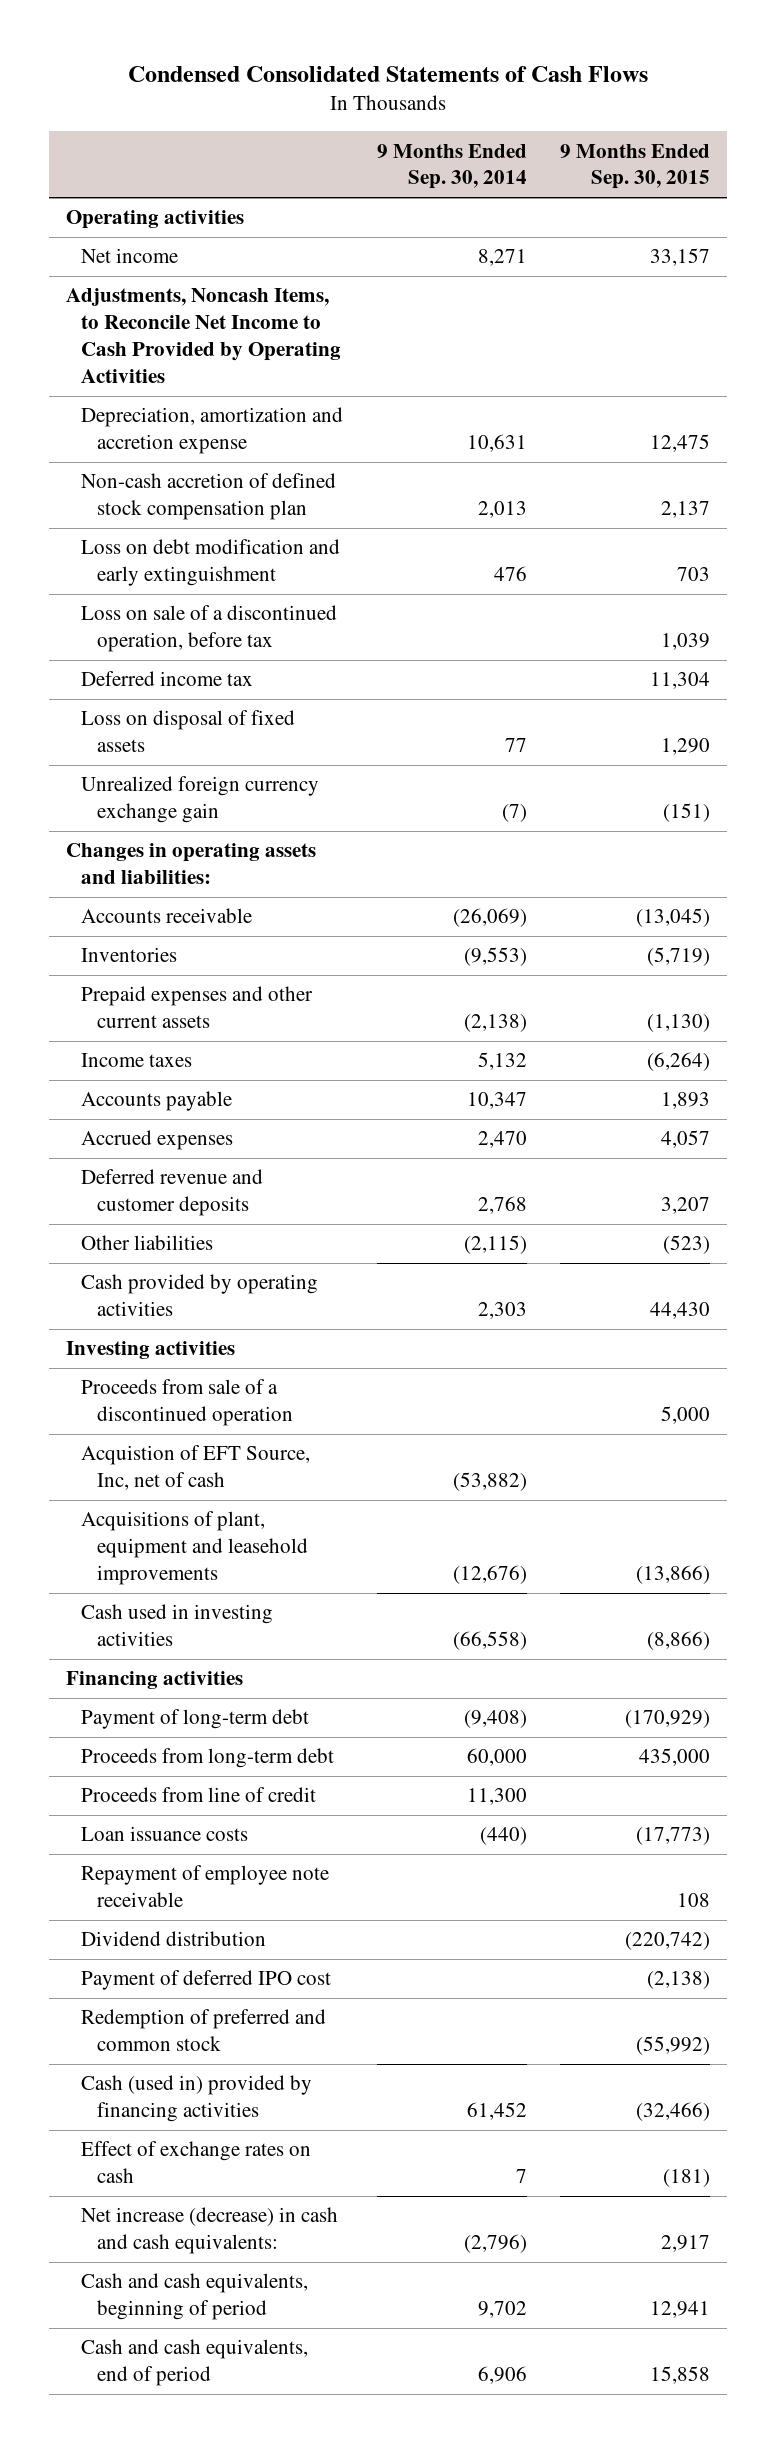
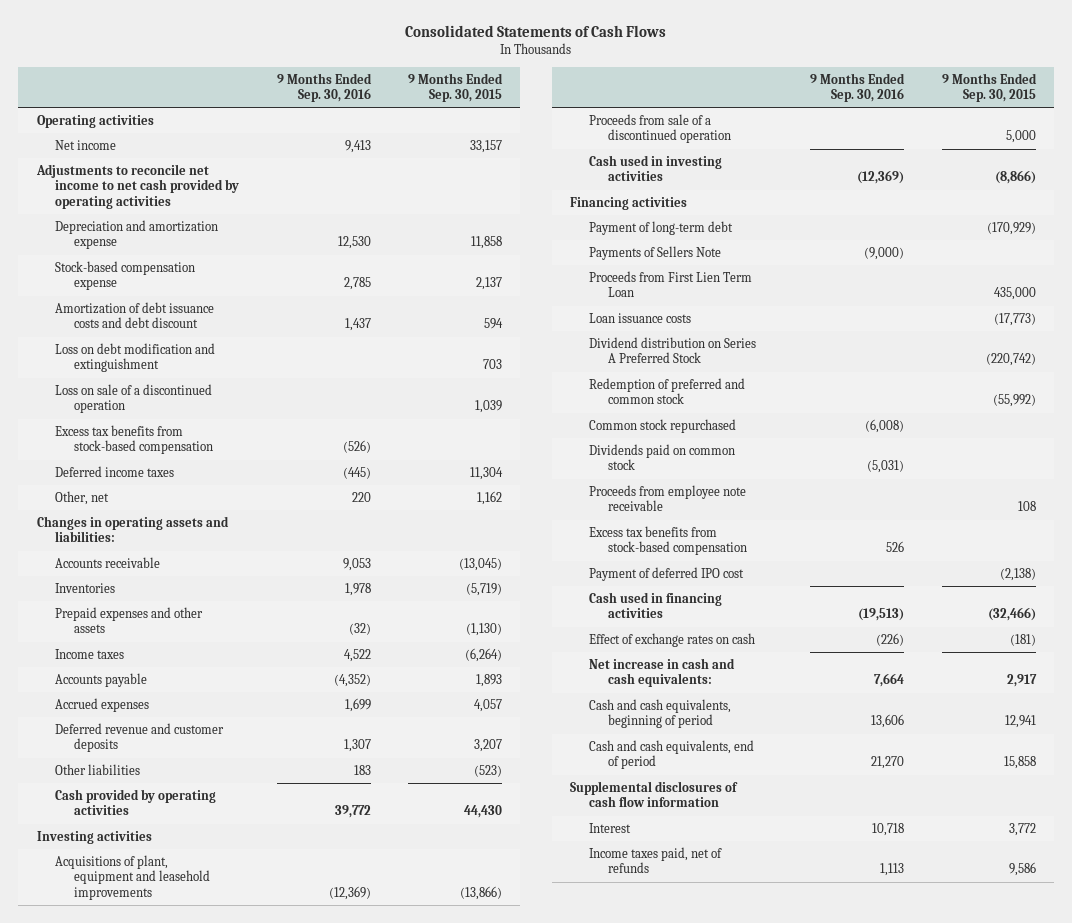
- Condensed Consolidated Statements of Cash Flows
+ Consolidated Statements of Cash Flows
- | 9 Months Ended Sep. 30, 2014 | 9 Months Ended Sep. 30, 2015
+ | 9 Months Ended Sep. 30, 2016 | 9 Months Ended Sep. 30, 2015
- Adjustments, Noncash Items, to Reconcile Net Income to Cash Provided by Operating Activities
- Depreciation, amortization and accretion expense | 10,631 | 12,475
- Non-cash accretion of defined stock compensation plan | 2,013 | 2,137
- Loss on debt modification and early extinguishment | 476 | 703
- Loss on sale of a discontinued operation, before tax | | 1,039
- Deferred income tax | | 11,304
- Loss on disposal of fixed assets | 77 | 1,290
- Unrealized foreign currency exchange gain | (7) | (151)
+ Adjustments to reconcile net income to net cash provided by operating activities
+ Depreciation and amortization expense | 12,530 | 11,858
+ Stock-based compensation expense | 2,785 | 2,137
+ Amortization of debt issuance costs and debt discount | 1,437 | 594
+ Loss on debt modification and extinguishment | | 703
+ Loss on sale of a discontinued operation | | 1,039
+ Excess tax benefits from stock-based compensation | (526) |
+ Deferred income taxes | (445) | 11,304
+ Other, net | 220 | 1,162
- Prepaid expenses and other current assets | (2,138) | (1,130)
+ Prepaid expenses and other assets | (32) | (1,130)
- Acquistion of EFT Source, Inc, net of cash | (53,882) |
moved down: Proceeds from sale of a discontinued operation | | 5,000
- Proceeds from long-term debt | 60,000 | 435,000
- Proceeds from line of credit | 11,300 |
+ Payments of Sellers Note | (9,000) |
+ Proceeds from First Lien Term Loan | | 435,000
- Repayment of employee note receivable | | 108
- Dividend distribution | | (220,742)
+ Dividend distribution on Series A Preferred Stock | | (220,742)
- Cash (used in) provided by financing activities | 61,452 | (32,466)
+ Common stock repurchased | (6,008) |
+ Dividends paid on common stock | (5,031) |
+ Proceeds from employee note receivable | | 108
+ Excess tax benefits from stock-based compensation | 526 |
moved down: Payment of deferred IPO cost | | (2,138)
+ Cash used in financing activities | (19,513) | (32,466)
- Net increase (decrease) in cash and cash equivalents: | (2,796) | 2,917
+ Net increase in cash and cash equivalents: | 7,664 | 2,917
+ Supplemental disclosures of cash flow information
+ Interest | 10,718 | 3,772
+ Income taxes paid, net of refunds | 1,113 | 9,586

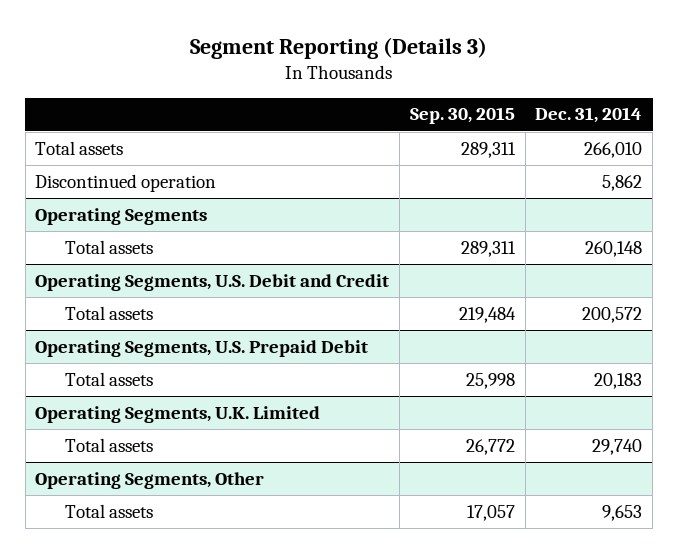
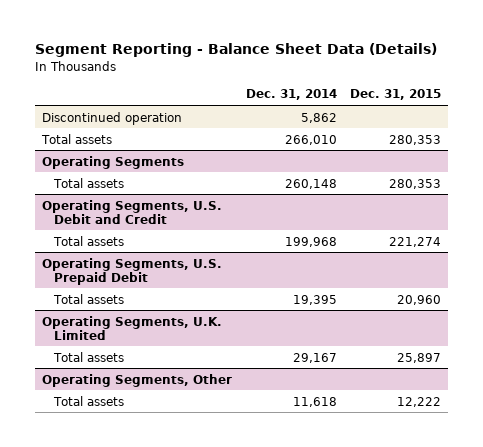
- Segment Reporting (Details 3)
+ Segment Reporting - Balance Sheet Data (Details)
- | Sep. 30, 2015 | Dec. 31, 2014
+ | Dec. 31, 2014 | Dec. 31, 2015
moved down: Total assets | 266,010 | 280,353
@ Operating Segments, U.S. Debit and Credit
- Total assets | 219,484 | 200,572
+ Total assets | 199,968 | 221,274
@ Operating Segments, U.S. Prepaid Debit
- Total assets | 25,998 | 20,183
+ Total assets | 19,395 | 20,960
@ Operating Segments, U.K. Limited
- Total assets | 26,772 | 29,740
+ Total assets | 29,167 | 25,897
@ Operating Segments, Other
- Total assets | 17,057 | 9,653
+ Total assets | 11,618 | 12,222

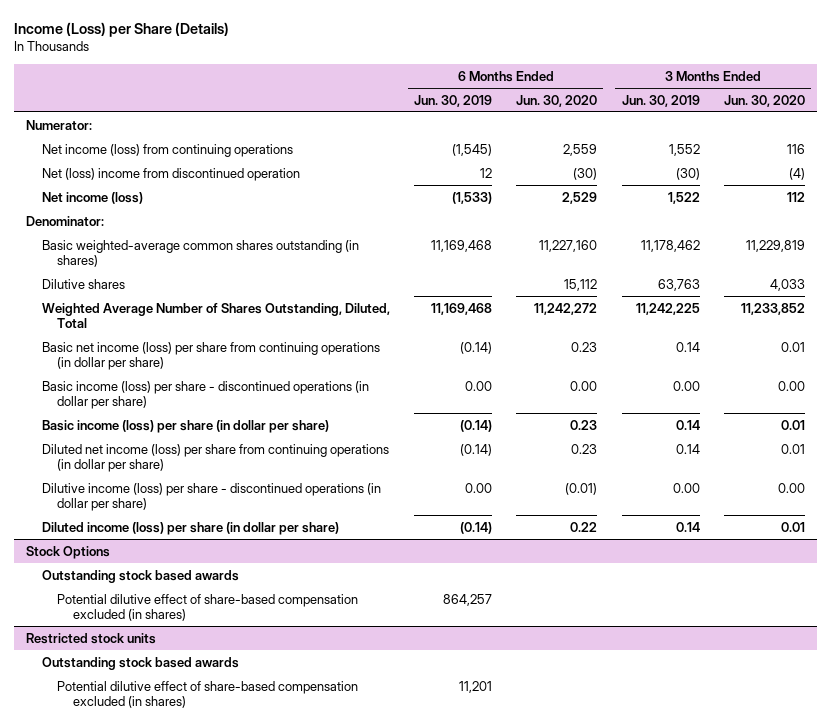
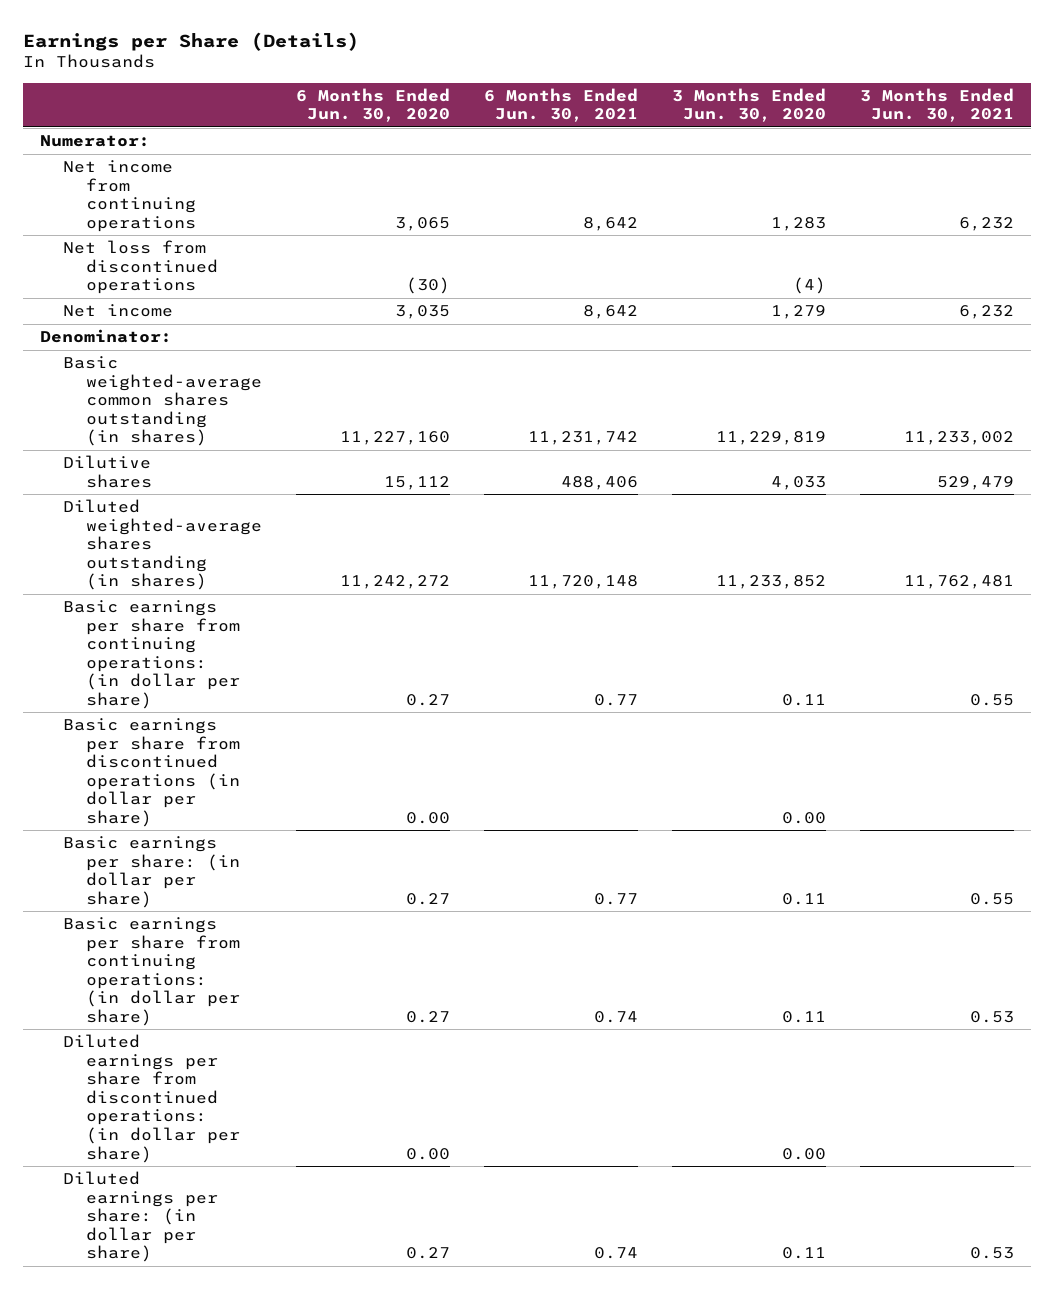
- Income (Loss) per Share (Details)
+ Earnings per Share (Details)
- | 6 Months Ended Jun. 30, 2019 | 6 Months Ended Jun. 30, 2020 | 3 Months Ended Jun. 30, 2019 | 3 Months Ended Jun. 30, 2020
+ | 6 Months Ended Jun. 30, 2020 | 6 Months Ended Jun. 30, 2021 | 3 Months Ended Jun. 30, 2020 | 3 Months Ended Jun. 30, 2021
- Net income (loss) from continuing operations | (1,545) | 2,559 | 1,552 | 116
- Net (loss) income from discontinued operation | 12 | (30) | (30) | (4)
- Net income (loss) | (1,533) | 2,529 | 1,522 | 112
+ Net income from continuing operations | 3,065 | 8,642 | 1,283 | 6,232
+ Net loss from discontinued operations | (30) | | (4) |
+ Net income | 3,035 | 8,642 | 1,279 | 6,232
- Weighted Average Number of Shares Outstanding, Diluted, Total | 11,169,468 | 11,242,272 | 11,242,225 | 11,233,852
- Basic net income (loss) per share from continuing operations (in dollar per share) | (0.14) | 0.23 | 0.14 | 0.01
- Basic income (loss) per share - discontinued operations (in dollar per share) | 0.00 | 0.00 | 0.00 | 0.00
- Basic income (loss) per share (in dollar per share) | (0.14) | 0.23 | 0.14 | 0.01
- Diluted net income (loss) per share from continuing operations (in dollar per share) | (0.14) | 0.23 | 0.14 | 0.01
- Dilutive income (loss) per share - discontinued operations (in dollar per share) | 0.00 | (0.01) | 0.00 | 0.00
- Diluted income (loss) per share (in dollar per share) | (0.14) | 0.22 | 0.14 | 0.01
- Stock Options
- Outstanding stock based awards
- Potential dilutive effect of share-based compensation excluded (in shares) | 864,257 | | |
- Restricted stock units
- Outstanding stock based awards
- Potential dilutive effect of share-based compensation excluded (in shares) | 11,201 | | |
+ Diluted weighted-average shares outstanding (in shares) | 11,242,272 | 11,720,148 | 11,233,852 | 11,762,481
+ Basic earnings per share from continuing operations: (in dollar per share) | 0.27 | 0.77 | 0.11 | 0.55
+ Basic earnings per share from discontinued operations (in dollar per share) | 0.00 | | 0.00 |
+ Basic earnings per share: (in dollar per share) | 0.27 | 0.77 | 0.11 | 0.55
+ Basic earnings per share from continuing operations: (in dollar per share) | 0.27 | 0.74 | 0.11 | 0.53
+ Diluted earnings per share from discontinued operations: (in dollar per share) | 0.00 | | 0.00 |
+ Diluted earnings per share: (in dollar per share) | 0.27 | 0.74 | 0.11 | 0.53

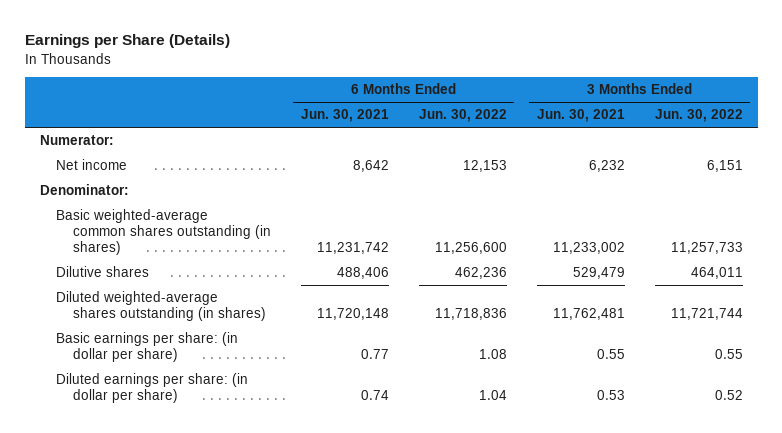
- | 6 Months Ended Jun. 30, 2020 | 6 Months Ended Jun. 30, 2021 | 3 Months Ended Jun. 30, 2020 | 3 Months Ended Jun. 30, 2021
+ | 6 Months Ended Jun. 30, 2021 | 6 Months Ended Jun. 30, 2022 | 3 Months Ended Jun. 30, 2021 | 3 Months Ended Jun. 30, 2022
- Net income from continuing operations | 3,065 | 8,642 | 1,283 | 6,232
- Net loss from discontinued operations | (30) | | (4) |
- Basic earnings per share from continuing operations: (in dollar per share) | 0.27 | 0.77 | 0.11 | 0.55
- Basic earnings per share from discontinued operations (in dollar per share) | 0.00 | | 0.00 |
- Basic earnings per share from continuing operations: (in dollar per share) | 0.27 | 0.74 | 0.11 | 0.53
- Diluted earnings per share from discontinued operations: (in dollar per share) | 0.00 | | 0.00 |

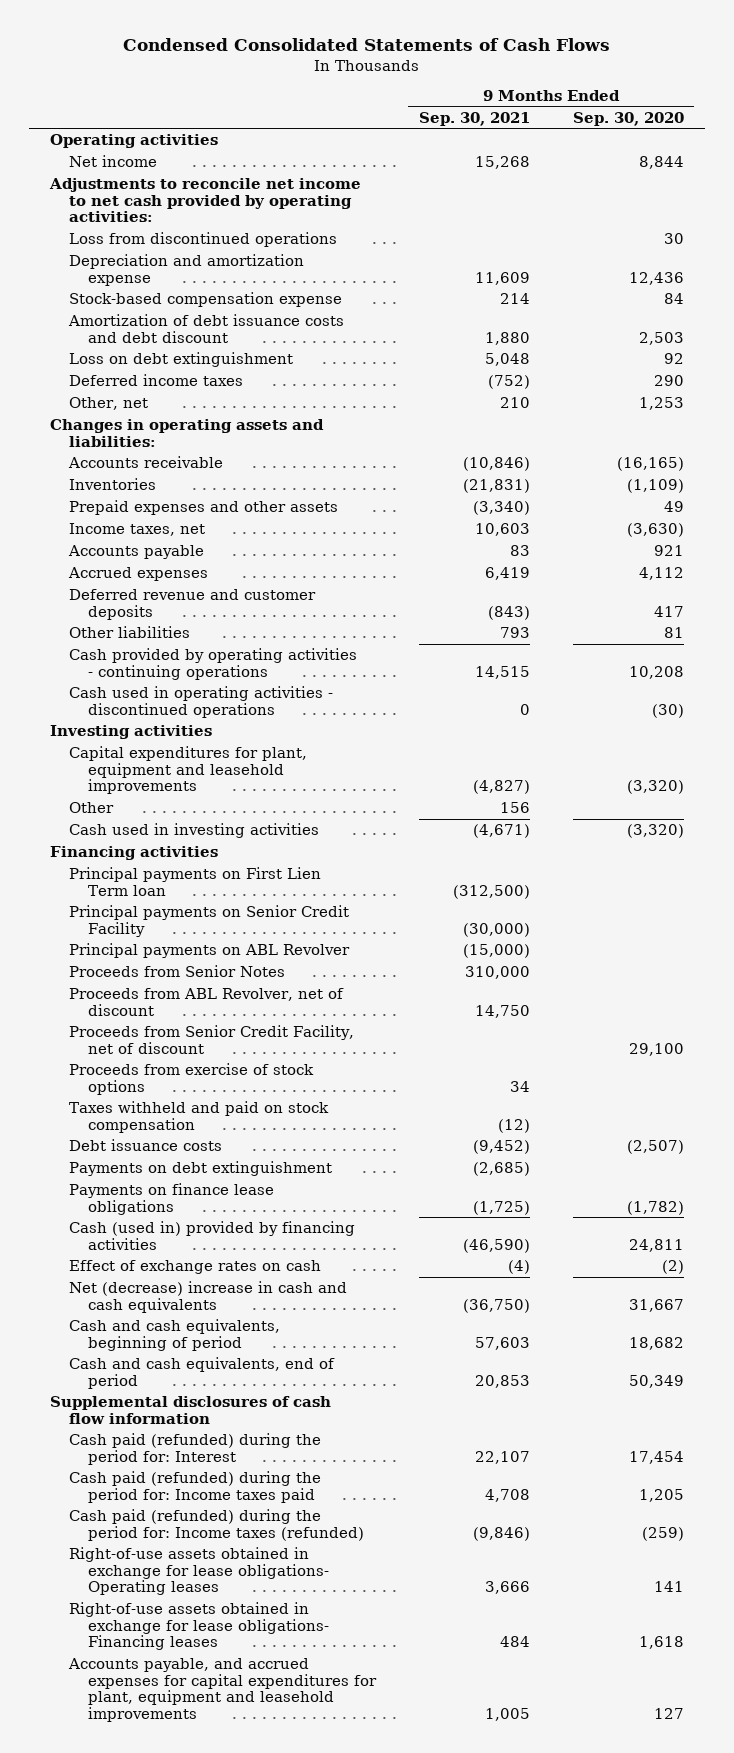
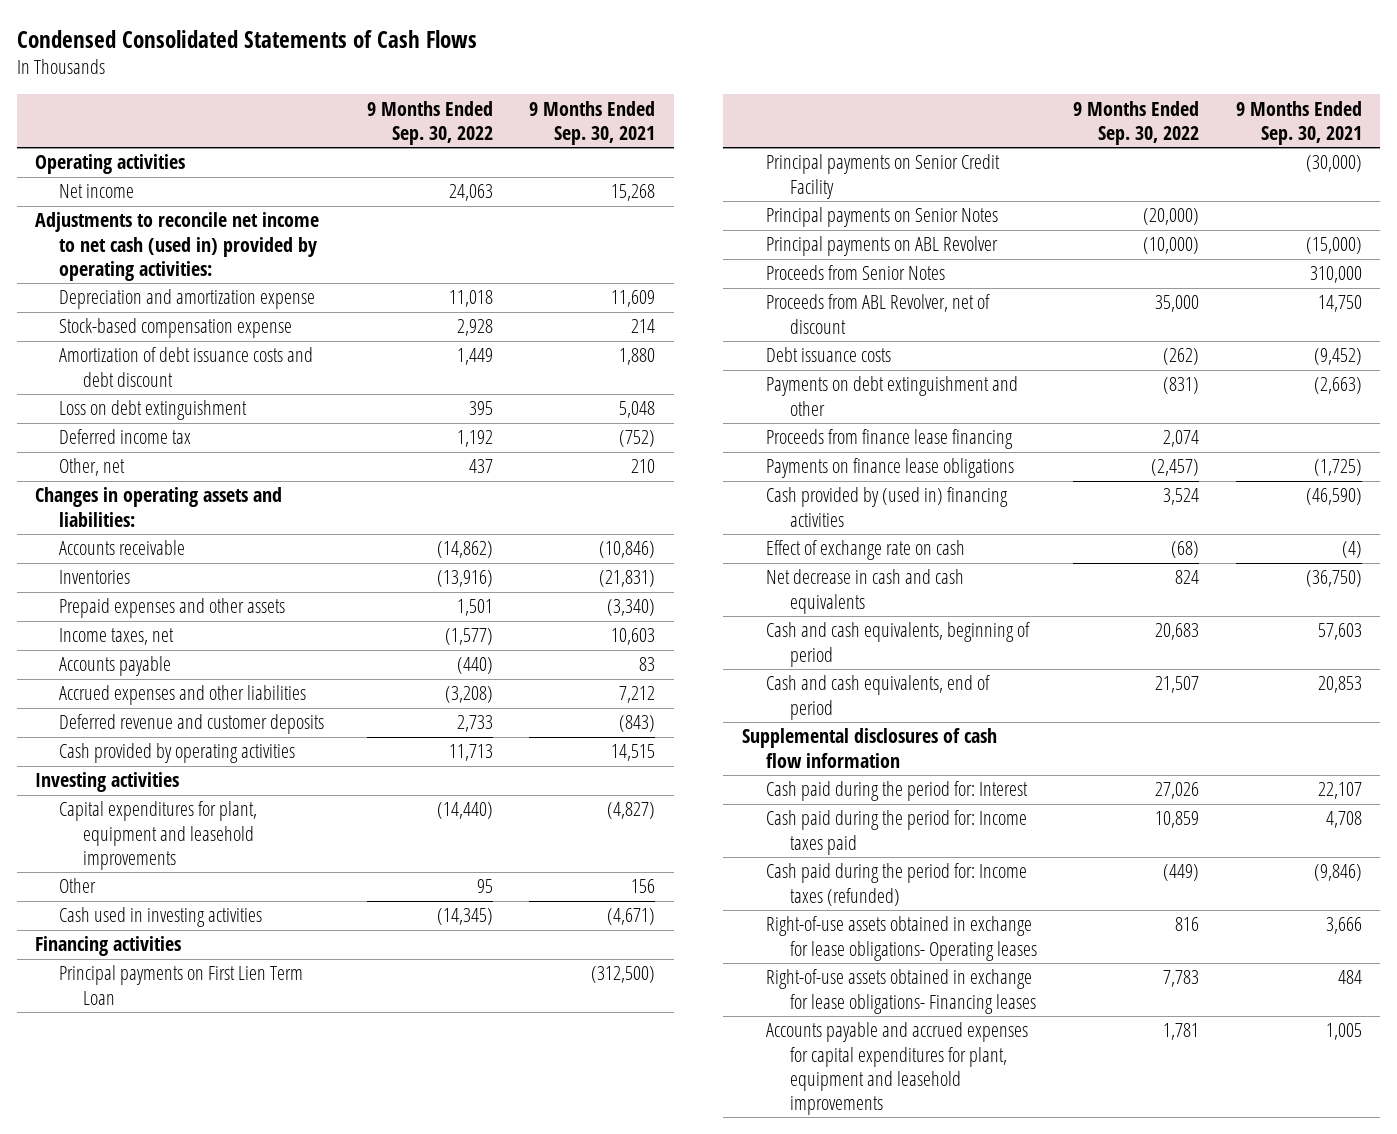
- | 9 Months Ended Sep. 30, 2021 | 9 Months Ended Sep. 30, 2020
+ | 9 Months Ended Sep. 30, 2022 | 9 Months Ended Sep. 30, 2021
- Adjustments to reconcile net income to net cash provided by operating activities:
- Loss from discontinued operations | | 30
+ Adjustments to reconcile net income to net cash (used in) provided by operating activities:
- Deferred income taxes | (752) | 290
+ Deferred income tax | 1,192 | (752)
- Accrued expenses | 6,419 | 4,112
+ Accrued expenses and other liabilities | (3,208) | 7,212
- Other liabilities | 793 | 81
- Cash provided by operating activities - continuing operations | 14,515 | 10,208
- Cash used in operating activities - discontinued operations | 0 | (30)
+ Cash provided by operating activities | 11,713 | 14,515
- Principal payments on First Lien Term loan | (312,500) |
+ Principal payments on First Lien Term Loan | | (312,500)
+ Principal payments on Senior Notes | (20,000) |
- Proceeds from Senior Credit Facility, net of discount | | 29,100
- Proceeds from exercise of stock options | 34 |
- Taxes withheld and paid on stock compensation | (12) |
- Payments on debt extinguishment | (2,685) |
+ Payments on debt extinguishment and other | (831) | (2,663)
+ Proceeds from finance lease financing | 2,074 |
- Cash (used in) provided by financing activities | (46,590) | 24,811
- Effect of exchange rates on cash | (4) | (2)
- Net (decrease) increase in cash and cash equivalents | (36,750) | 31,667
+ Cash provided by (used in) financing activities | 3,524 | (46,590)
+ Effect of exchange rate on cash | (68) | (4)
+ Net decrease in cash and cash equivalents | 824 | (36,750)
- Cash paid (refunded) during the period for: Interest | 22,107 | 17,454
- Cash paid (refunded) during the period for: Income taxes paid | 4,708 | 1,205
- Cash paid (refunded) during the period for: Income taxes (refunded) | (9,846) | (259)
+ Cash paid during the period for: Interest | 27,026 | 22,107
+ Cash paid during the period for: Income taxes paid | 10,859 | 4,708
+ Cash paid during the period for: Income taxes (refunded) | (449) | (9,846)
- Accounts payable, and accrued expenses for capital expenditures for plant, equipment and leasehold improvements | 1,005 | 127
+ Accounts payable and accrued expenses for capital expenditures for plant, equipment and leasehold improvements | 1,781 | 1,005

